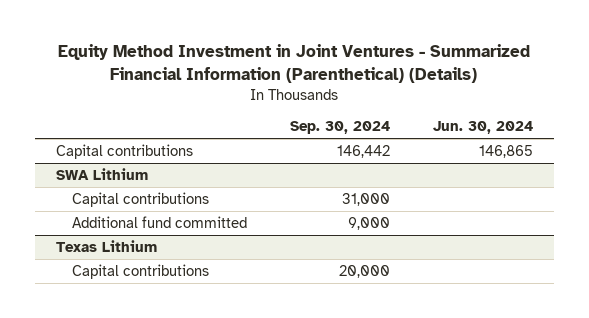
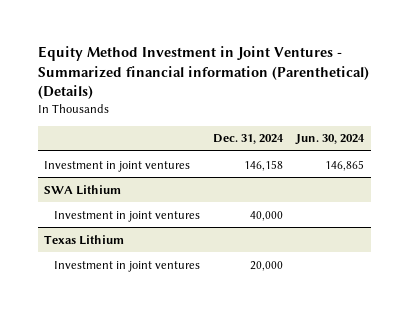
- Equity Method Investment in Joint Ventures - Summarized Financial Information (Parenthetical) (Details)
+ Equity Method Investment in Joint Ventures - Summarized financial information (Parenthetical) (Details)
- | Sep. 30, 2024 | Jun. 30, 2024
+ | Dec. 31, 2024 | Jun. 30, 2024
- Capital contributions | 146,442 | 146,865
+ Investment in joint ventures | 146,158 | 146,865
@ SWA Lithium
- Capital contributions | 31,000 |
- Additional fund committed | 9,000 |
+ Investment in joint ventures | 40,000 |
@ Texas Lithium
- Capital contributions | 20,000 |
+ Investment in joint ventures | 20,000 |

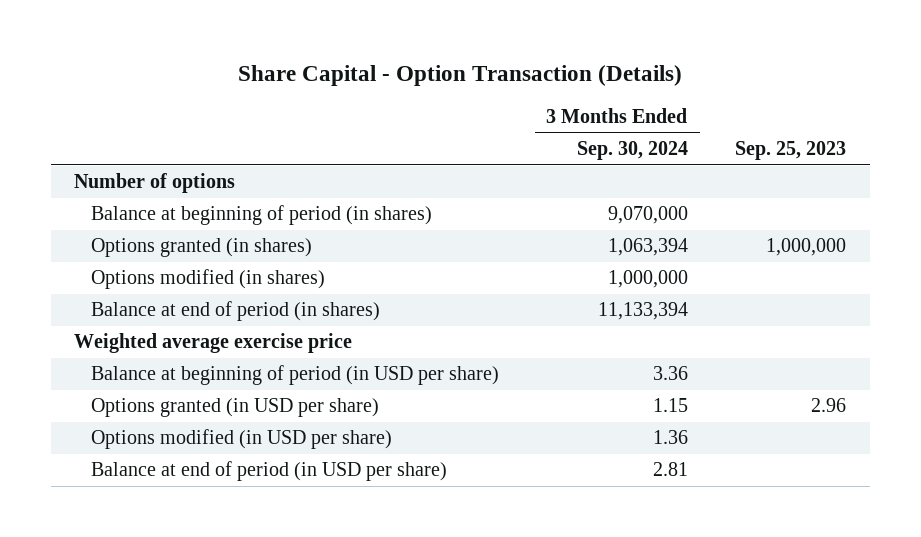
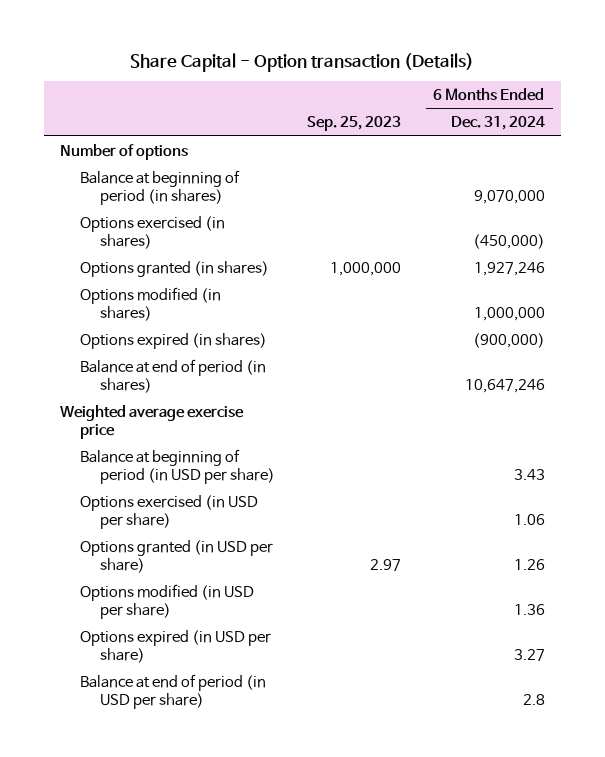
- Share Capital - Option Transaction (Details)
+ Share Capital - Option transaction (Details)
- | 3 Months Ended Sep. 30, 2024 | Sep. 25, 2023
+ | Sep. 25, 2023 | 6 Months Ended Dec. 31, 2024
+ Options exercised (in shares) | | (450,000)
+ Options expired (in shares) | | (900,000)
- Options granted (in USD per share) | 1.15 | 2.96
+ Options exercised (in USD per share) | | 1.06
+ Options granted (in USD per share) | 2.97 | 1.26
+ Options expired (in USD per share) | | 3.27

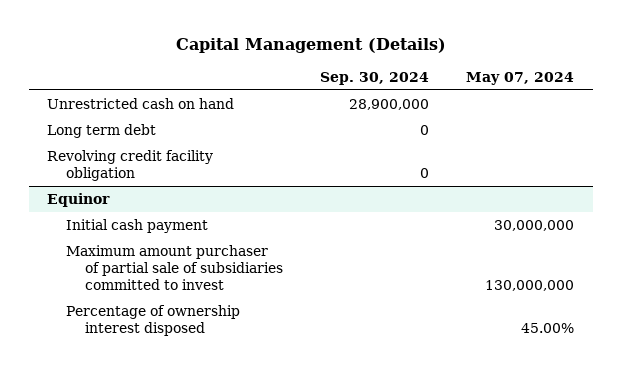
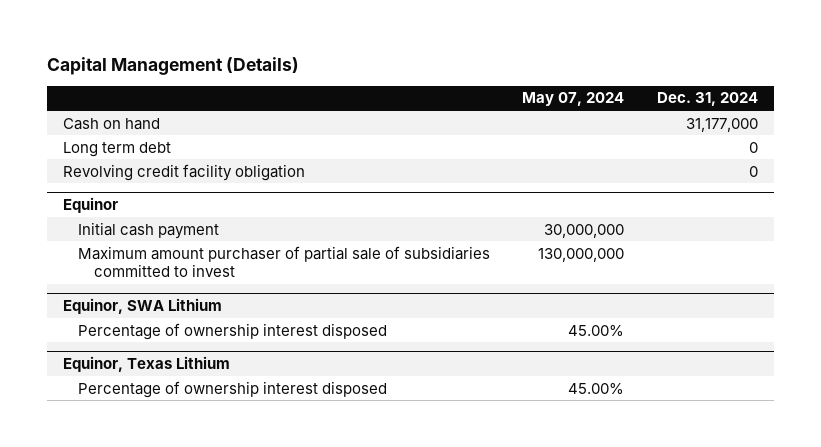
- | Sep. 30, 2024 | May 07, 2024
+ | May 07, 2024 | Dec. 31, 2024
- Unrestricted cash on hand | 28,900,000 |
+ Cash on hand | | 31,177,000
@ Equinor
- Percentage of ownership interest disposed | | 45.00%
+ Equinor, SWA Lithium
+ Percentage of ownership interest disposed | 45.00% |
+ Equinor, Texas Lithium
+ Percentage of ownership interest disposed | 45.00% |

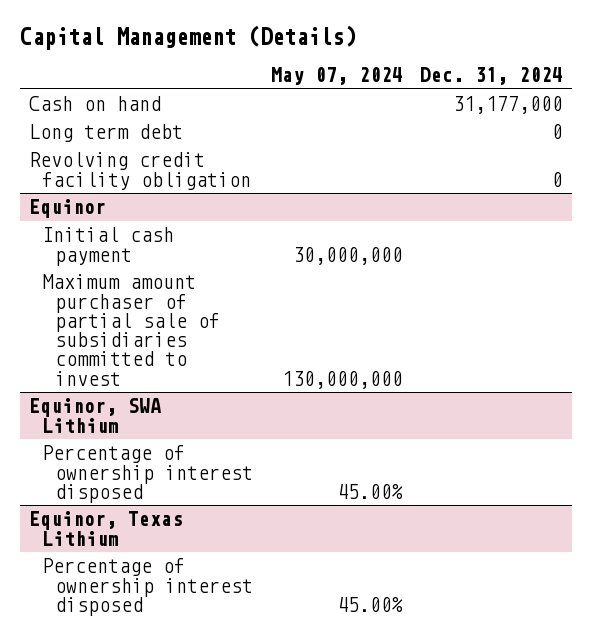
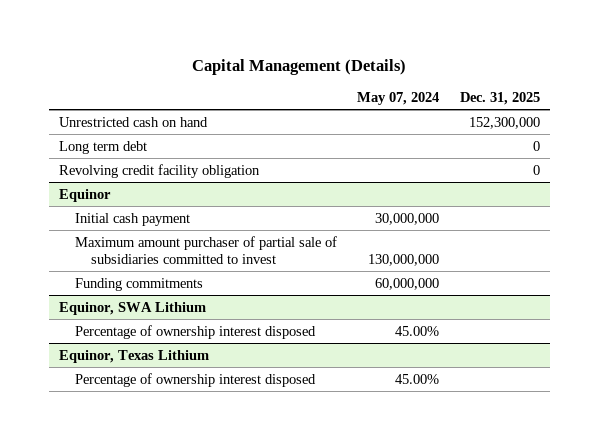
- | May 07, 2024 | Dec. 31, 2024
+ | May 07, 2024 | Dec. 31, 2025
- Cash on hand | | 31,177,000
+ Unrestricted cash on hand | | 152,300,000
@ Equinor
+ Funding commitments | 60,000,000 |

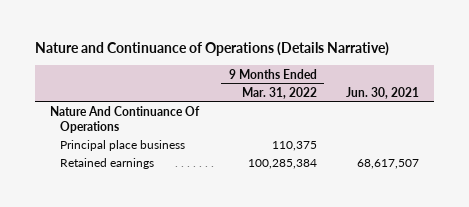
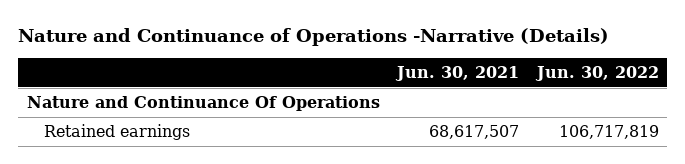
- Nature and Continuance of Operations (Details Narrative)
+ Nature and Continuance of Operations -Narrative (Details)
- | 9 Months Ended Mar. 31, 2022 | Jun. 30, 2021
+ | Jun. 30, 2021 | Jun. 30, 2022
- Nature And Continuance Of Operations
- Principal place business | 110,375 |
+ Nature and Continuance Of Operations

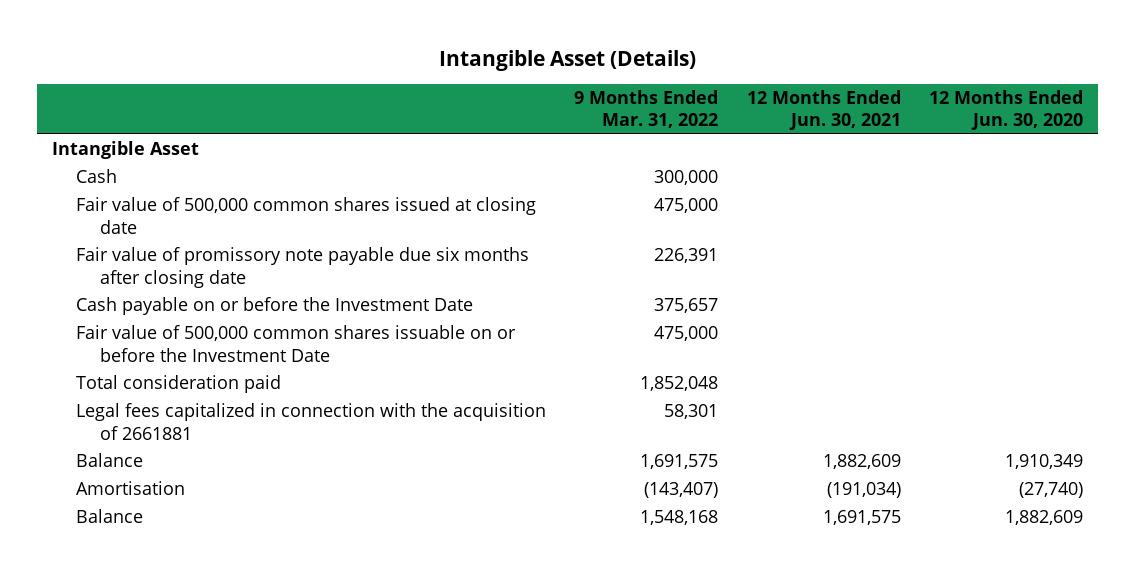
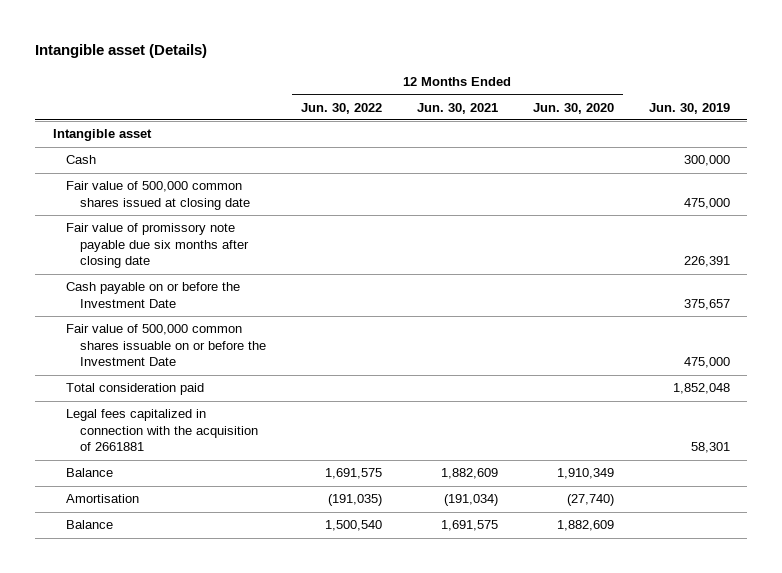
- Intangible Asset (Details)
+ Intangible asset (Details)
- | 9 Months Ended Mar. 31, 2022 | 12 Months Ended Jun. 30, 2021 | 12 Months Ended Jun. 30, 2020
+ | 12 Months Ended Jun. 30, 2022 | 12 Months Ended Jun. 30, 2021 | 12 Months Ended Jun. 30, 2020 | Jun. 30, 2019
- Intangible Asset
+ Intangible asset

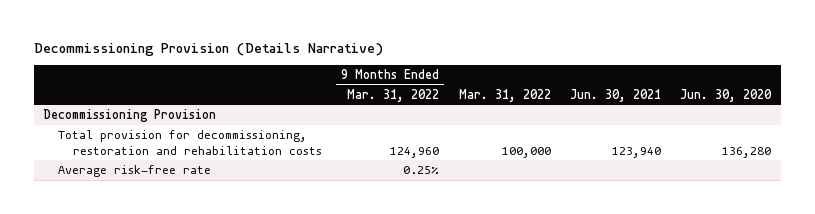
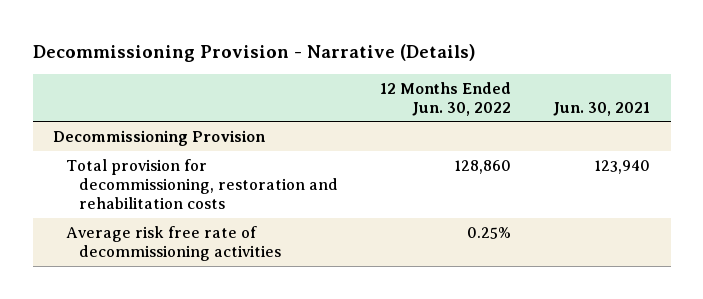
- Decommissioning Provision (Details Narrative)
+ Decommissioning Provision - Narrative (Details)
- | 9 Months Ended Mar. 31, 2022 | Mar. 31, 2022 | Jun. 30, 2021 | Jun. 30, 2020
+ | 12 Months Ended Jun. 30, 2022 | Jun. 30, 2021
- Average risk-free rate | 0.25% | | |
+ Average risk free rate of decommissioning activities | 0.25% |

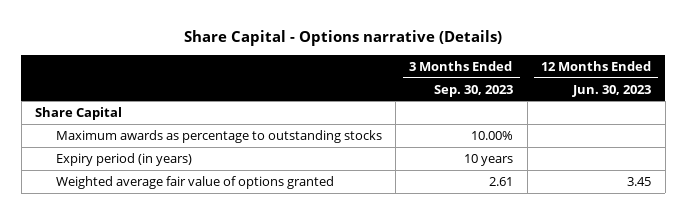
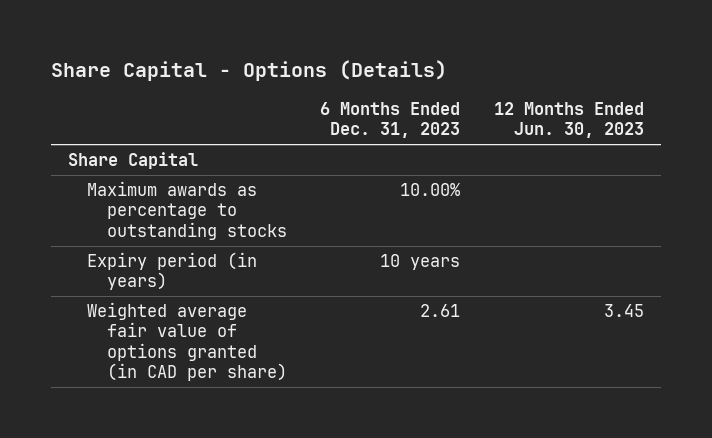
- Share Capital - Options narrative (Details)
+ Share Capital - Options (Details)
- | 3 Months Ended Sep. 30, 2023 | 12 Months Ended Jun. 30, 2023
+ | 6 Months Ended Dec. 31, 2023 | 12 Months Ended Jun. 30, 2023
- Weighted average fair value of options granted | 2.61 | 3.45
+ Weighted average fair value of options granted (in CAD per share) | 2.61 | 3.45

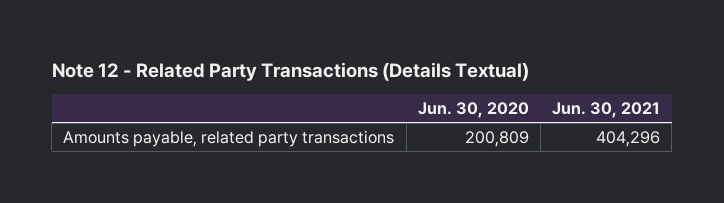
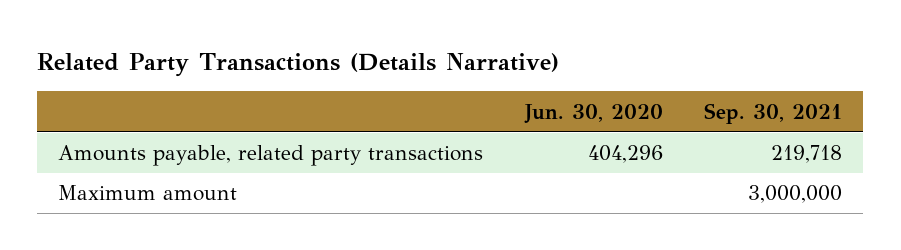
- Note 12 - Related Party Transactions (Details Textual)
+ Related Party Transactions (Details Narrative)
- | Jun. 30, 2020 | Jun. 30, 2021
+ | Jun. 30, 2020 | Sep. 30, 2021
- Amounts payable, related party transactions | 200,809 | 404,296
+ Amounts payable, related party transactions | 404,296 | 219,718
+ Maximum amount | | 3,000,000

